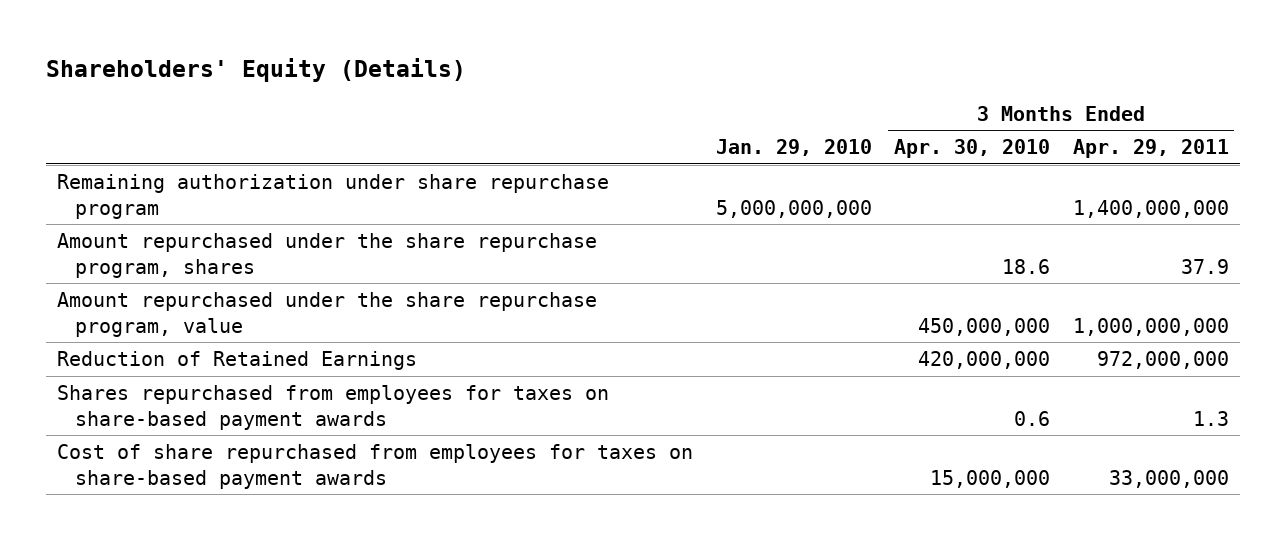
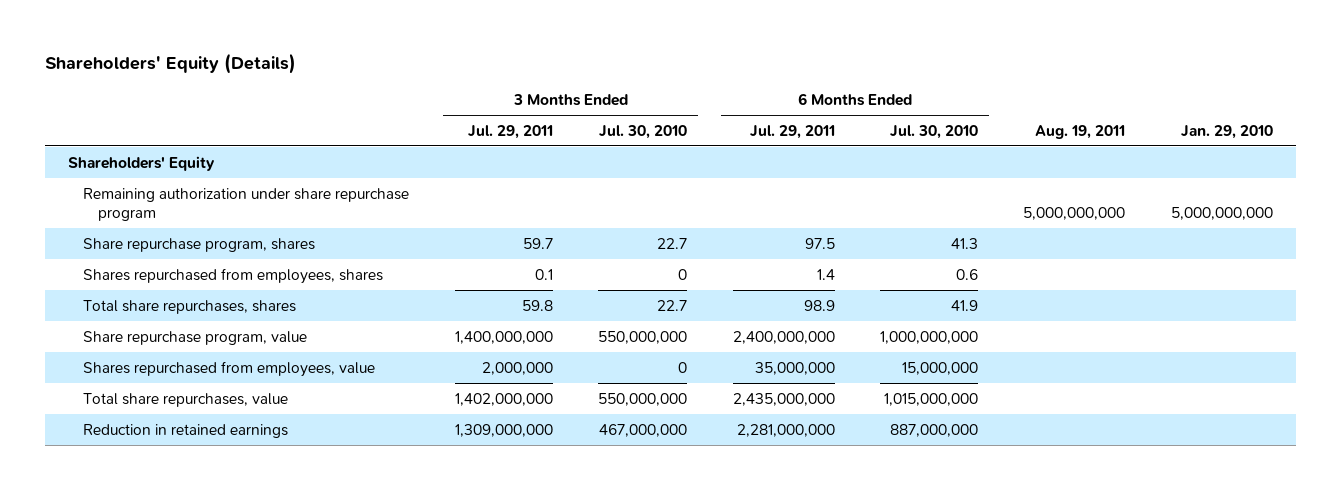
- | Jan. 29, 2010 | 3 Months Ended Apr. 30, 2010 | 3 Months Ended Apr. 29, 2011
+ | 3 Months Ended Jul. 29, 2011 | 3 Months Ended Jul. 30, 2010 | 6 Months Ended Jul. 29, 2011 | 6 Months Ended Jul. 30, 2010 | Aug. 19, 2011 | Jan. 29, 2010
+ Shareholders' Equity
- Amount repurchased under the share repurchase program, shares | | 18.6 | 37.9
- Amount repurchased under the share repurchase program, value | | 450,000,000 | 1,000,000,000
- Reduction of Retained Earnings | | 420,000,000 | 972,000,000
- Shares repurchased from employees for taxes on share-based payment awards | | 0.6 | 1.3
- Cost of share repurchased from employees for taxes on share-based payment awards | | 15,000,000 | 33,000,000
+ Share repurchase program, shares | 59.7 | 22.7 | 97.5 | 41.3 | |
+ Shares repurchased from employees, shares | 0.1 | 0 | 1.4 | 0.6 | |
+ Total share repurchases, shares | 59.8 | 22.7 | 98.9 | 41.9 | |
+ Share repurchase program, value | 1,400,000,000 | 550,000,000 | 2,400,000,000 | 1,000,000,000 | |
+ Shares repurchased from employees, value | 2,000,000 | 0 | 35,000,000 | 15,000,000 | |
+ Total share repurchases, value | 1,402,000,000 | 550,000,000 | 2,435,000,000 | 1,015,000,000 | |
+ Reduction in retained earnings | 1,309,000,000 | 467,000,000 | 2,281,000,000 | 887,000,000 | |

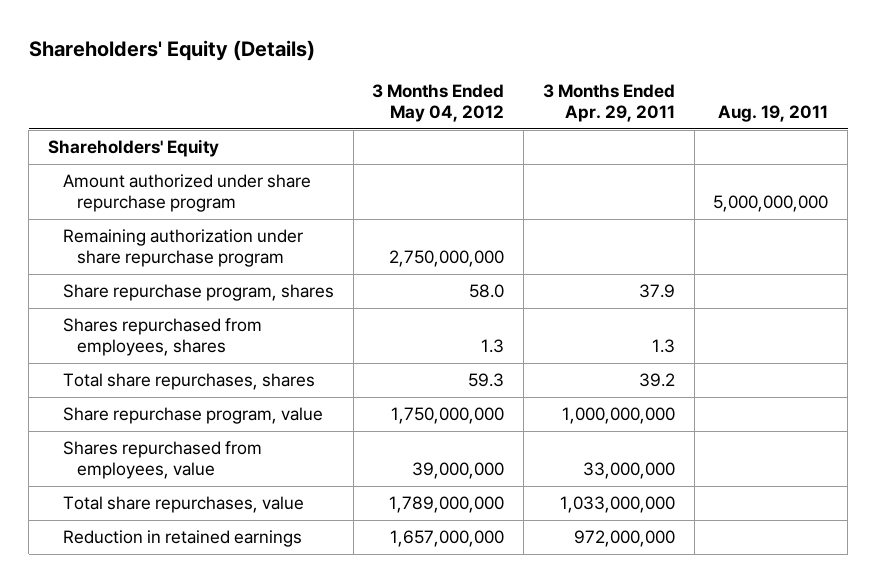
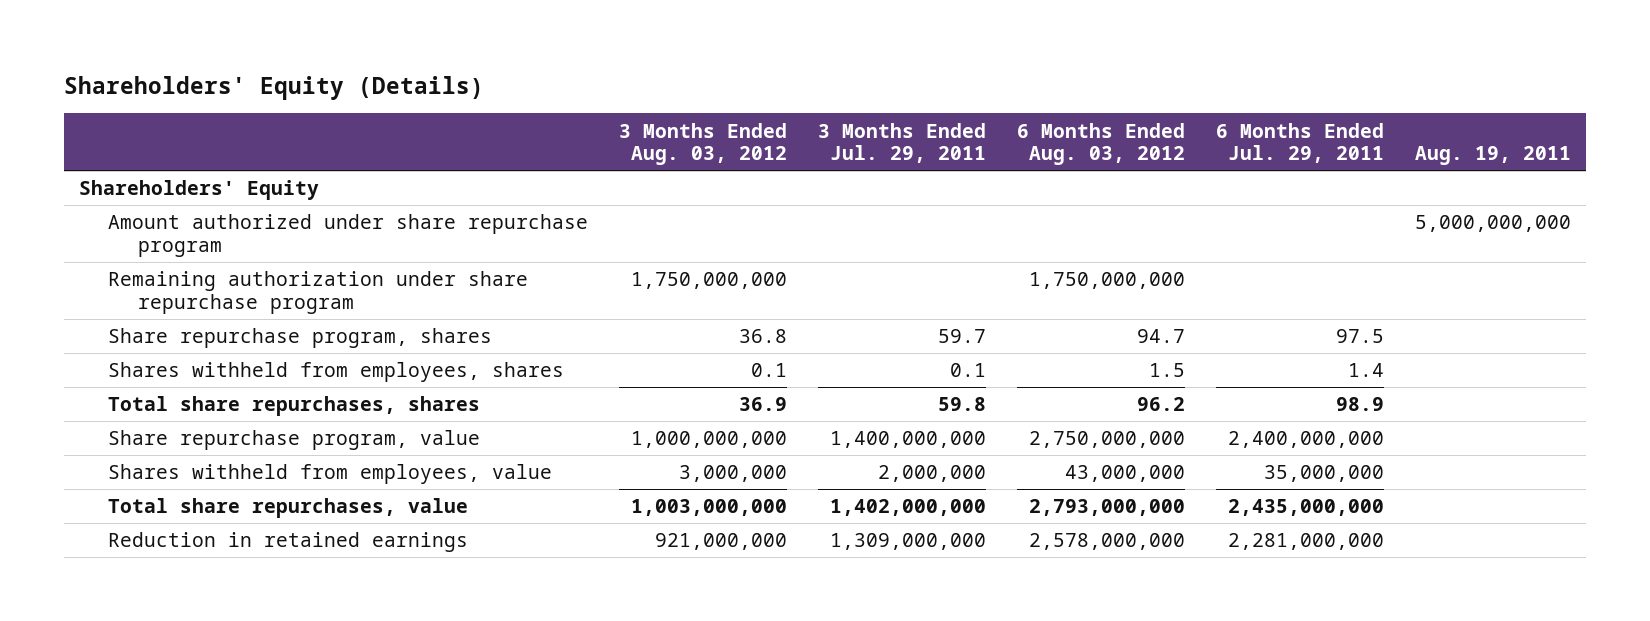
- | 3 Months Ended May 04, 2012 | 3 Months Ended Apr. 29, 2011 | Aug. 19, 2011
+ | 3 Months Ended Aug. 03, 2012 | 3 Months Ended Jul. 29, 2011 | 6 Months Ended Aug. 03, 2012 | 6 Months Ended Jul. 29, 2011 | Aug. 19, 2011
- Shares repurchased from employees, shares | 1.3 | 1.3 |
+ Shares withheld from employees, shares | 0.1 | 0.1 | 1.5 | 1.4 |
- Shares repurchased from employees, value | 39,000,000 | 33,000,000 |
+ Shares withheld from employees, value | 3,000,000 | 2,000,000 | 43,000,000 | 35,000,000 |

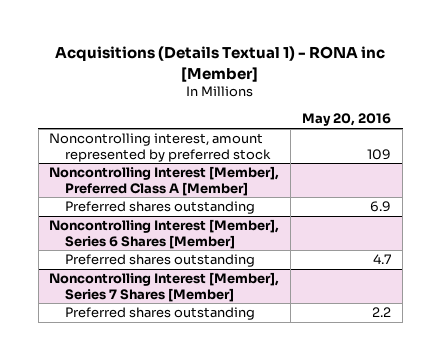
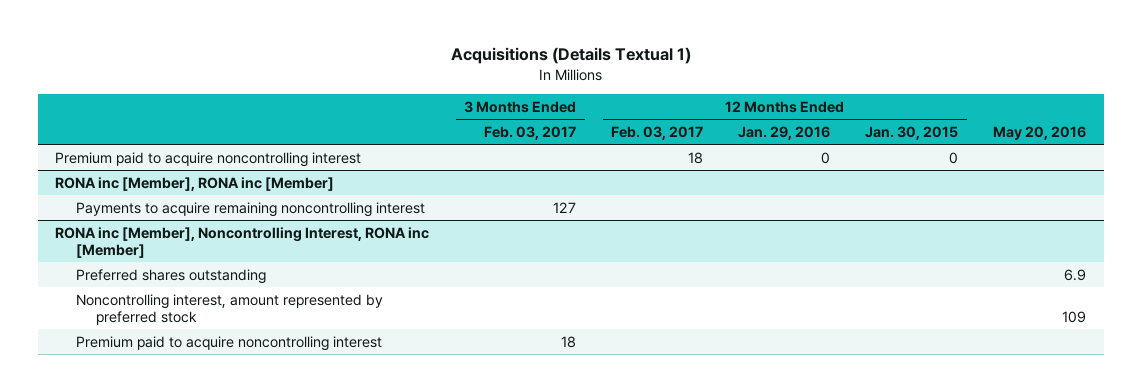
- Acquisitions (Details Textual 1) - RONA inc [Member]
+ Acquisitions (Details Textual 1)
- | May 20, 2016
+ | 3 Months Ended Feb. 03, 2017 | 12 Months Ended Feb. 03, 2017 | 12 Months Ended Jan. 29, 2016 | 12 Months Ended Jan. 30, 2015 | May 20, 2016
- Noncontrolling interest, amount represented by preferred stock | 109
- Noncontrolling Interest [Member], Preferred Class A [Member]
+ Premium paid to acquire noncontrolling interest | | 18 | 0 | 0 |
+ RONA inc [Member], RONA inc [Member]
+ Payments to acquire remaining noncontrolling interest | 127 | | | |
+ RONA inc [Member], Noncontrolling Interest, RONA inc [Member]
- Noncontrolling Interest [Member], Series 6 Shares [Member]
- Preferred shares outstanding | 4.7
- Noncontrolling Interest [Member], Series 7 Shares [Member]
- Preferred shares outstanding | 2.2
+ Noncontrolling interest, amount represented by preferred stock | | | | | 109
+ Premium paid to acquire noncontrolling interest | 18 | | | |

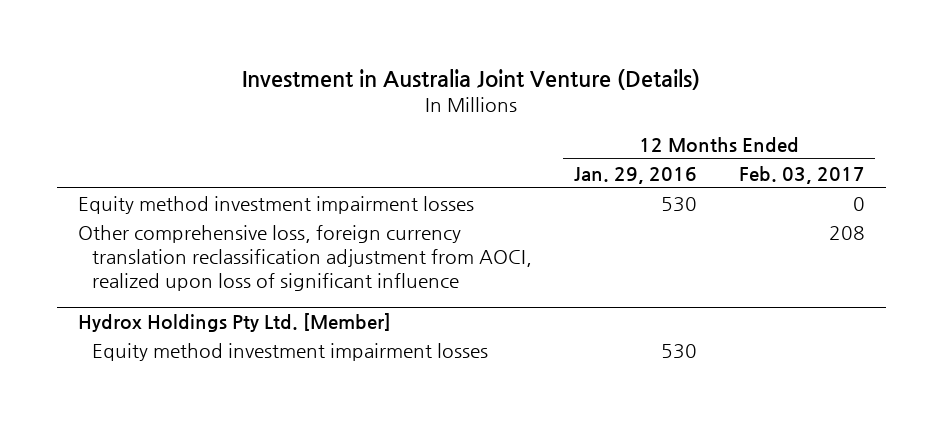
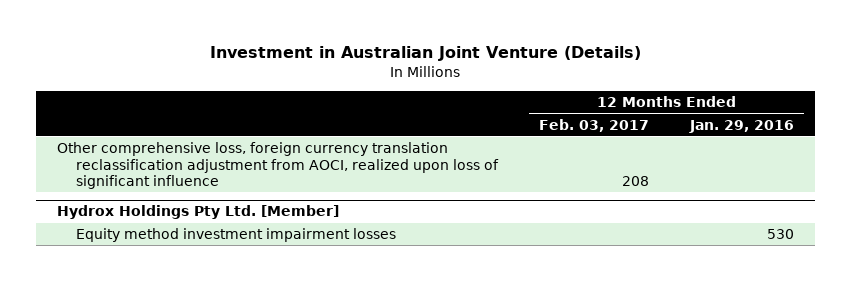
- Investment in Australia Joint Venture (Details)
+ Investment in Australian Joint Venture (Details)
- | 12 Months Ended Jan. 29, 2016 | 12 Months Ended Feb. 03, 2017
+ | 12 Months Ended Feb. 03, 2017 | 12 Months Ended Jan. 29, 2016
- Equity method investment impairment losses | 530 | 0

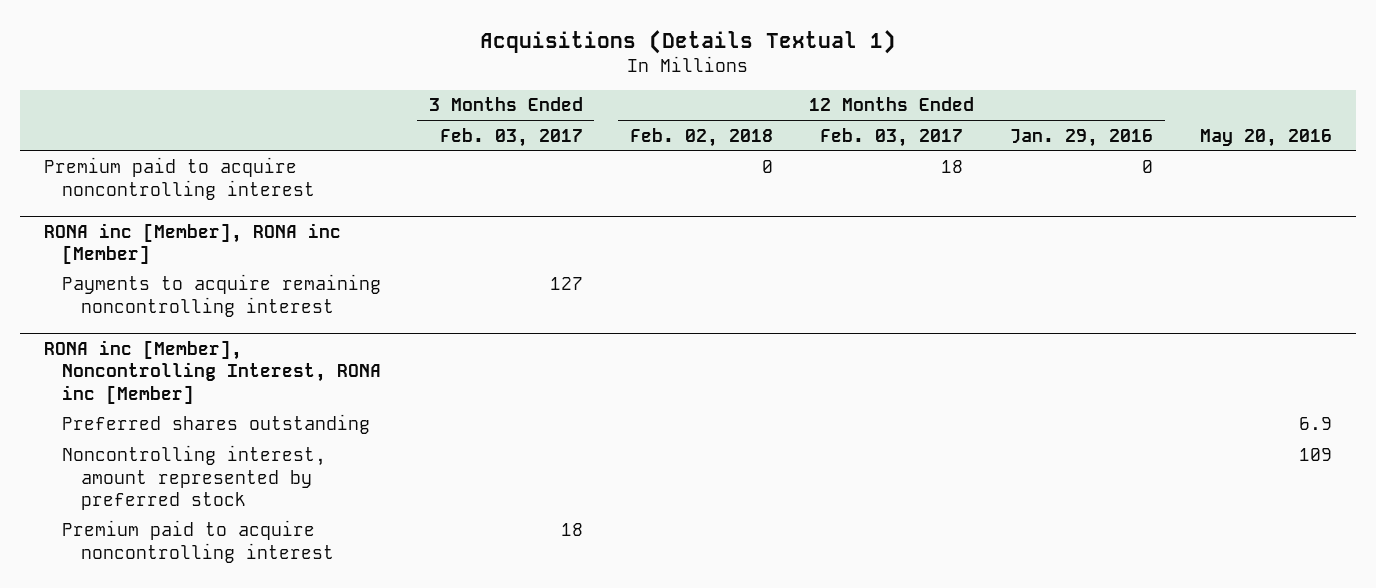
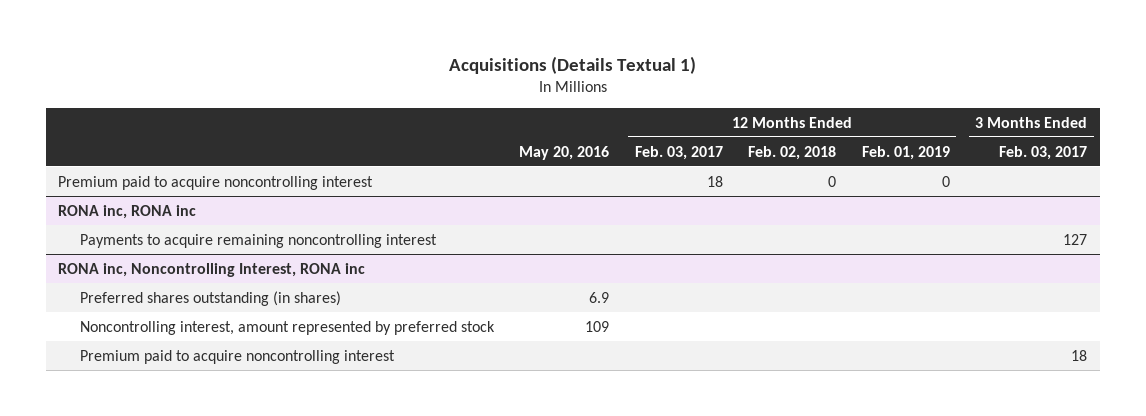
- | 3 Months Ended Feb. 03, 2017 | 12 Months Ended Feb. 02, 2018 | 12 Months Ended Feb. 03, 2017 | 12 Months Ended Jan. 29, 2016 | May 20, 2016
+ | May 20, 2016 | 12 Months Ended Feb. 03, 2017 | 12 Months Ended Feb. 02, 2018 | 12 Months Ended Feb. 01, 2019 | 3 Months Ended Feb. 03, 2017
- RONA inc [Member], RONA inc [Member]
+ RONA inc, RONA inc
- RONA inc [Member], Noncontrolling Interest, RONA inc [Member]
- Preferred shares outstanding | | | | | 6.9
+ RONA inc, Noncontrolling Interest, RONA inc
+ Preferred shares outstanding (in shares) | 6.9 | | | |

